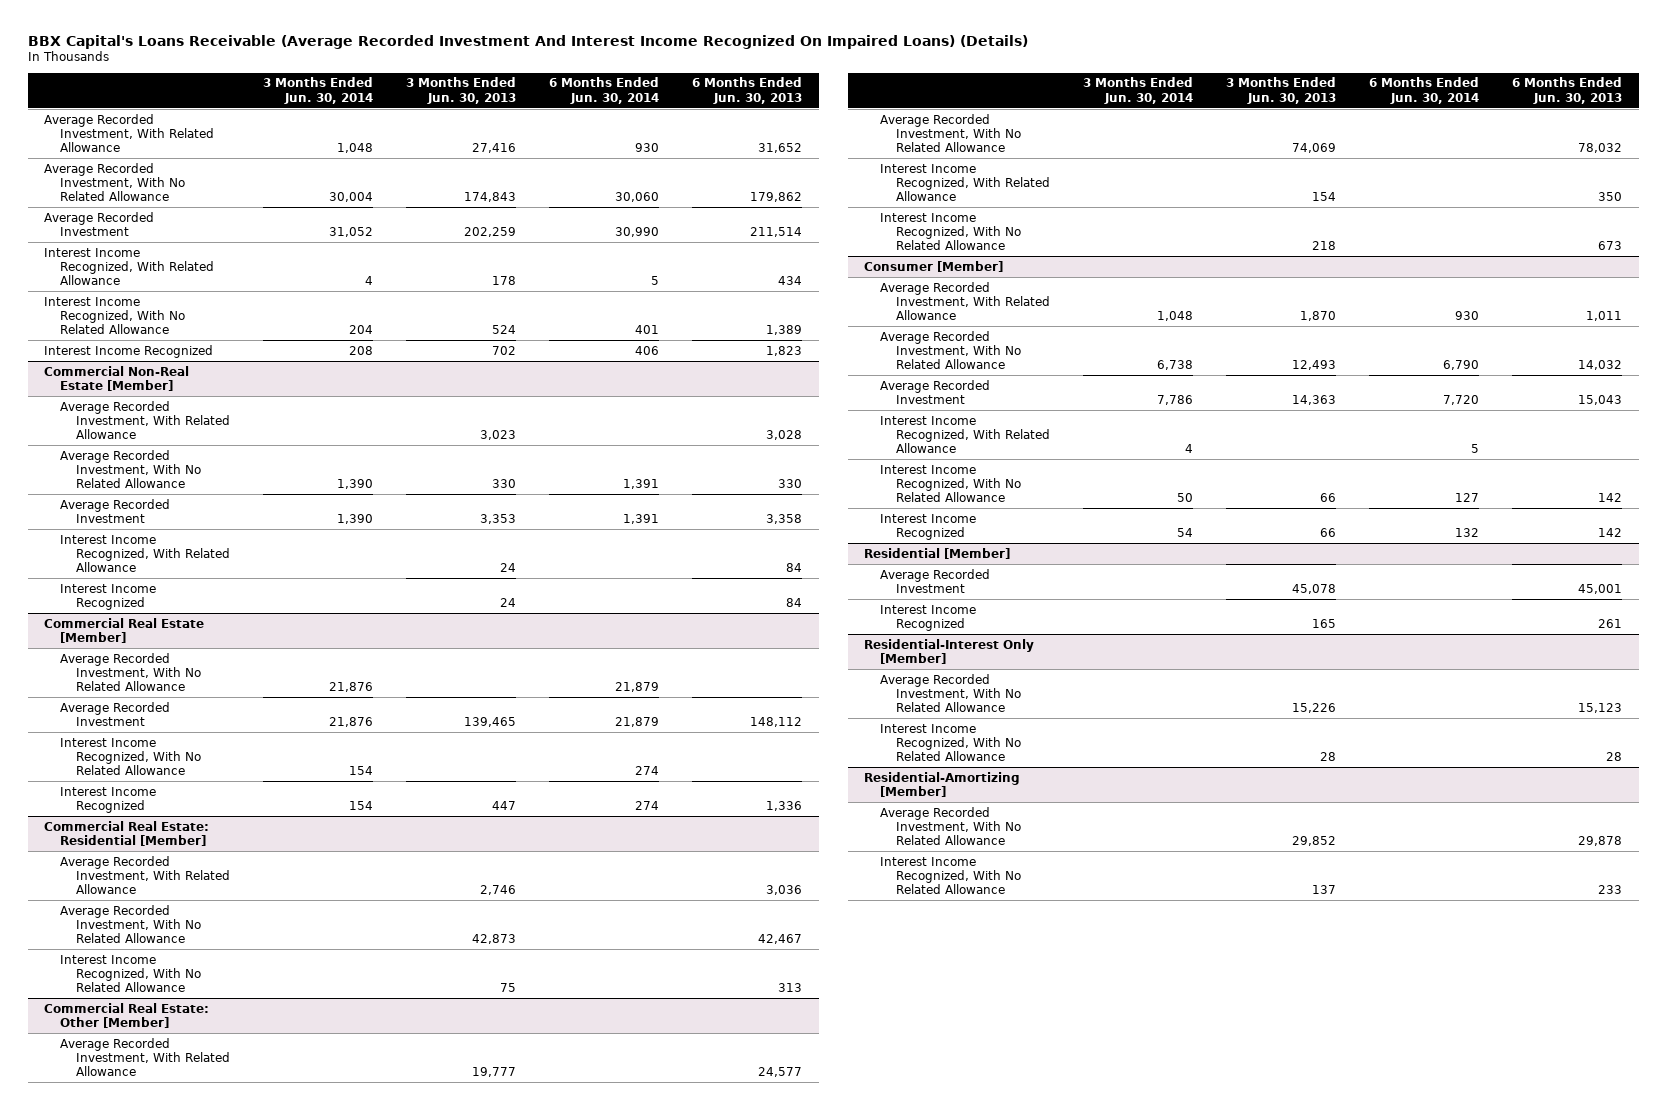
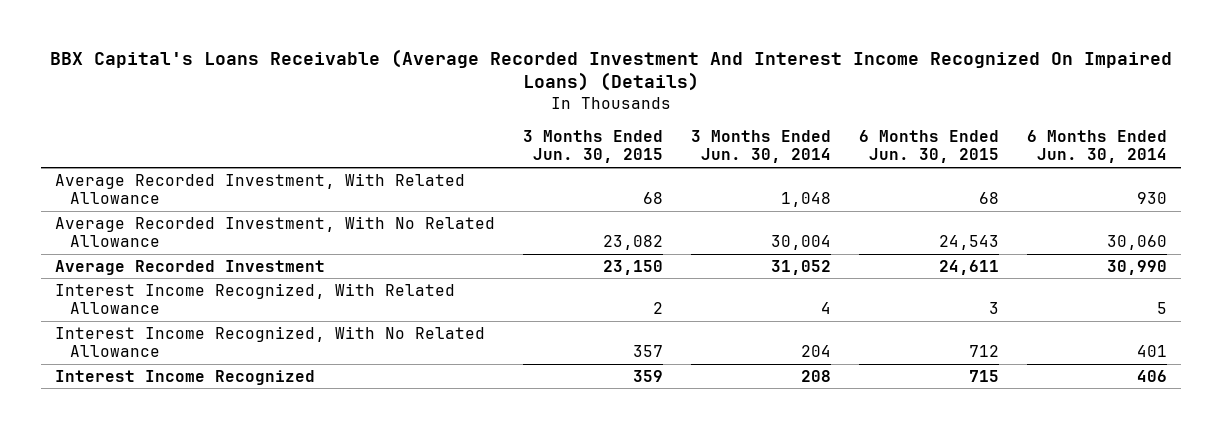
- | 3 Months Ended Jun. 30, 2014 | 3 Months Ended Jun. 30, 2013 | 6 Months Ended Jun. 30, 2014 | 6 Months Ended Jun. 30, 2013
+ | 3 Months Ended Jun. 30, 2015 | 3 Months Ended Jun. 30, 2014 | 6 Months Ended Jun. 30, 2015 | 6 Months Ended Jun. 30, 2014
- Commercial Non-Real Estate [Member]
- Average Recorded Investment, With Related Allowance | | 3,023 | | 3,028
- Average Recorded Investment, With No Related Allowance | 1,390 | 330 | 1,391 | 330
- Average Recorded Investment | 1,390 | 3,353 | 1,391 | 3,358
- Interest Income Recognized, With Related Allowance | | 24 | | 84
- Interest Income Recognized | | 24 | | 84
- Commercial Real Estate [Member]
- Average Recorded Investment, With No Related Allowance | 21,876 | | 21,879 |
- Average Recorded Investment | 21,876 | 139,465 | 21,879 | 148,112
- Interest Income Recognized, With No Related Allowance | 154 | | 274 |
- Interest Income Recognized | 154 | 447 | 274 | 1,336
- Commercial Real Estate: Residential [Member]
- Average Recorded Investment, With Related Allowance | | 2,746 | | 3,036
- Average Recorded Investment, With No Related Allowance | | 42,873 | | 42,467
- Interest Income Recognized, With No Related Allowance | | 75 | | 313
- Commercial Real Estate: Other [Member]
- Average Recorded Investment, With Related Allowance | | 19,777 | | 24,577
- Average Recorded Investment, With No Related Allowance | | 74,069 | | 78,032
- Interest Income Recognized, With Related Allowance | | 154 | | 350
- Interest Income Recognized, With No Related Allowance | | 218 | | 673
- Consumer [Member]
- Average Recorded Investment, With Related Allowance | 1,048 | 1,870 | 930 | 1,011
- Average Recorded Investment, With No Related Allowance | 6,738 | 12,493 | 6,790 | 14,032
- Average Recorded Investment | 7,786 | 14,363 | 7,720 | 15,043
- Interest Income Recognized, With Related Allowance | 4 | | 5 |
- Interest Income Recognized, With No Related Allowance | 50 | 66 | 127 | 142
- Interest Income Recognized | 54 | 66 | 132 | 142
- Residential [Member]
- Average Recorded Investment | | 45,078 | | 45,001
- Interest Income Recognized | | 165 | | 261
- Residential-Interest Only [Member]
- Average Recorded Investment, With No Related Allowance | | 15,226 | | 15,123
- Interest Income Recognized, With No Related Allowance | | 28 | | 28
- Residential-Amortizing [Member]
- Average Recorded Investment, With No Related Allowance | | 29,852 | | 29,878
- Interest Income Recognized, With No Related Allowance | | 137 | | 233

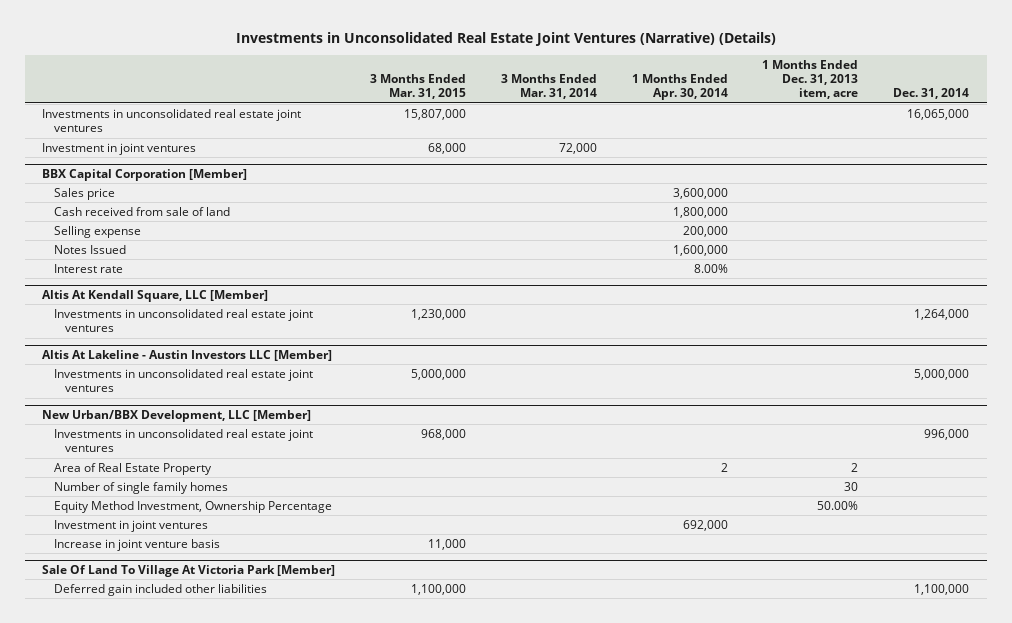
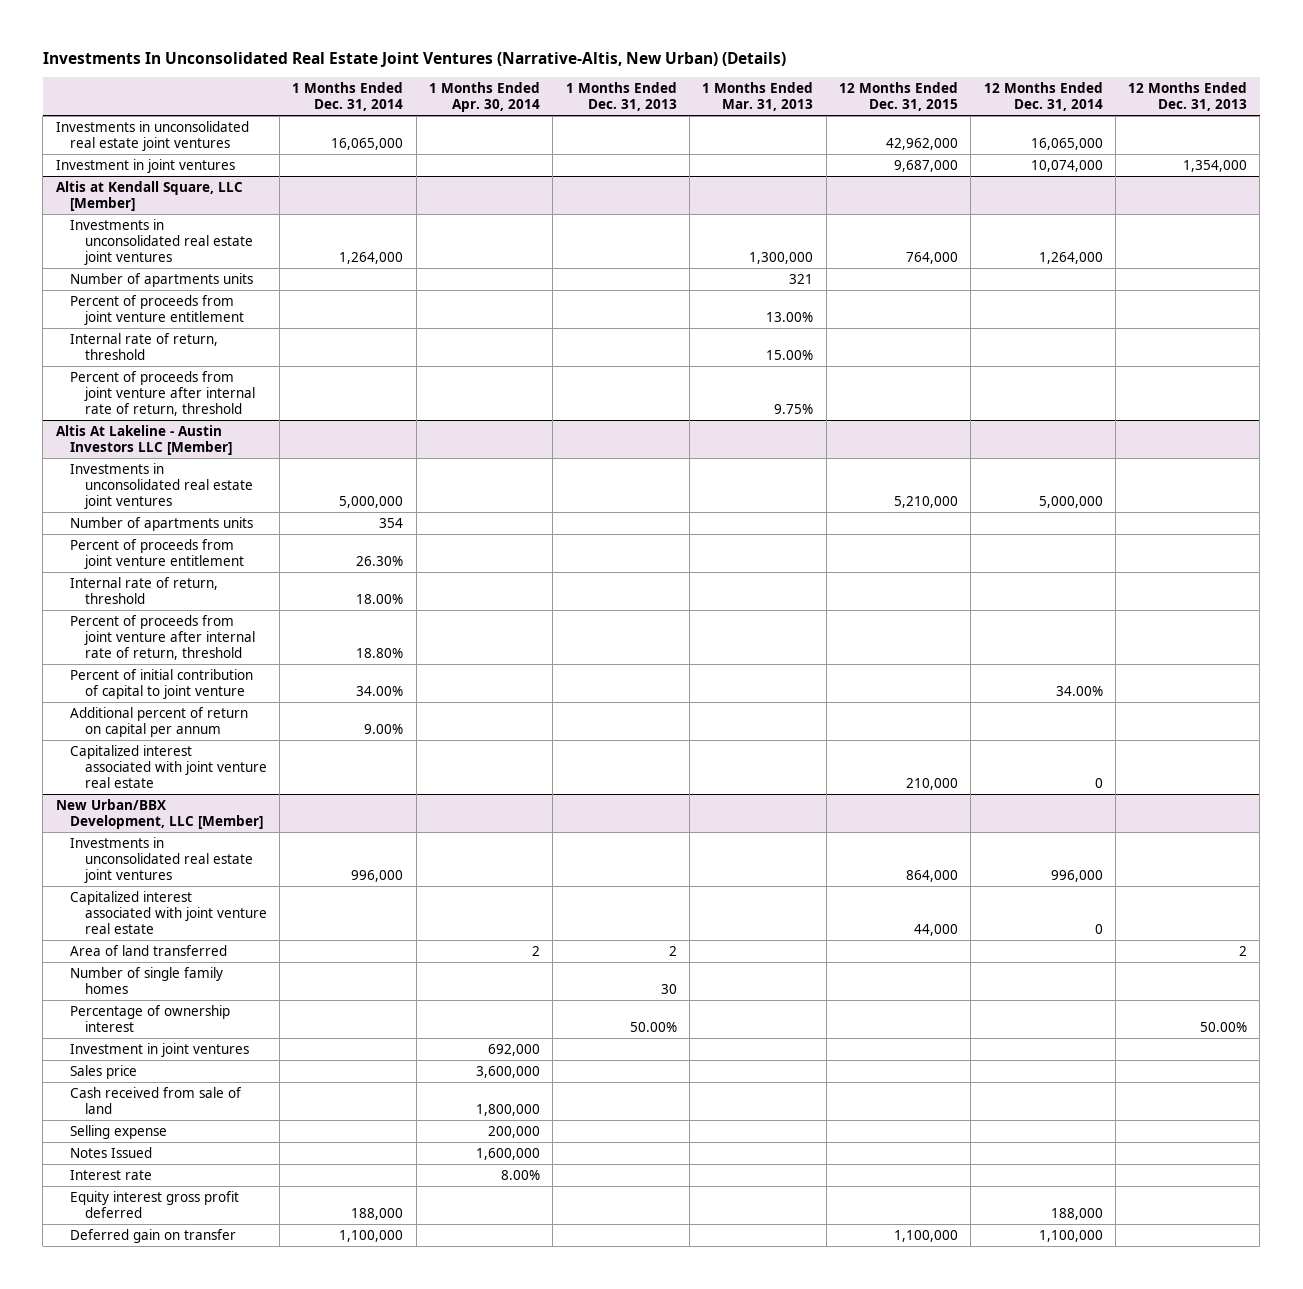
- Investments in Unconsolidated Real Estate Joint Ventures (Narrative) (Details)
+ Investments In Unconsolidated Real Estate Joint Ventures (Narrative-Altis, New Urban) (Details)
- | 3 Months Ended Mar. 31, 2015 | 3 Months Ended Mar. 31, 2014 | 1 Months Ended Apr. 30, 2014 | 1 Months Ended Dec. 31, 2013 item, acre | Dec. 31, 2014
+ | 1 Months Ended Dec. 31, 2014 | 1 Months Ended Apr. 30, 2014 | 1 Months Ended Dec. 31, 2013 | 1 Months Ended Mar. 31, 2013 | 12 Months Ended Dec. 31, 2015 | 12 Months Ended Dec. 31, 2014 | 12 Months Ended Dec. 31, 2013
- BBX Capital Corporation [Member]
- Sales price | | | 3,600,000 | |
- Cash received from sale of land | | | 1,800,000 | |
- Selling expense | | | 200,000 | |
- Notes Issued | | | 1,600,000 | |
- Interest rate | | | 8.00% | |
- Altis At Kendall Square, LLC [Member]
+ Altis at Kendall Square, LLC [Member]
+ Number of apartments units | | | | 321 | | |
+ Percent of proceeds from joint venture entitlement | | | | 13.00% | | |
+ Internal rate of return, threshold | | | | 15.00% | | |
+ Percent of proceeds from joint venture after internal rate of return, threshold | | | | 9.75% | | |
@ Altis At Lakeline - Austin Investors LLC [Member]
+ Number of apartments units | 354 | | | | | |
+ Percent of proceeds from joint venture entitlement | 26.30% | | | | | |
+ Internal rate of return, threshold | 18.00% | | | | | |
+ Percent of proceeds from joint venture after internal rate of return, threshold | 18.80% | | | | | |
+ Percent of initial contribution of capital to joint venture | 34.00% | | | | | 34.00% |
+ Additional percent of return on capital per annum | 9.00% | | | | | |
+ Capitalized interest associated with joint venture real estate | | | | | 210,000 | 0 |
@ New Urban/BBX Development, LLC [Member]
- Area of Real Estate Property | | | 2 | 2 |
+ Capitalized interest associated with joint venture real estate | | | | | 44,000 | 0 |
+ Area of land transferred | | 2 | 2 | | | | 2
- Equity Method Investment, Ownership Percentage | | | | 50.00% |
+ Percentage of ownership interest | | | 50.00% | | | | 50.00%
- Increase in joint venture basis | 11,000 | | | |
- Sale Of Land To Village At Victoria Park [Member]
- Deferred gain included other liabilities | 1,100,000 | | | | 1,100,000
@ New Urban/BBX Development, LLC [Member]
+ Sales price | | 3,600,000 | | | | |
+ Cash received from sale of land | | 1,800,000 | | | | |
+ Selling expense | | 200,000 | | | | |
+ Notes Issued | | 1,600,000 | | | | |
+ Interest rate | | 8.00% | | | | |
+ Equity interest gross profit deferred | 188,000 | | | | | 188,000 |
+ Deferred gain on transfer | 1,100,000 | | | | 1,100,000 | 1,100,000 |

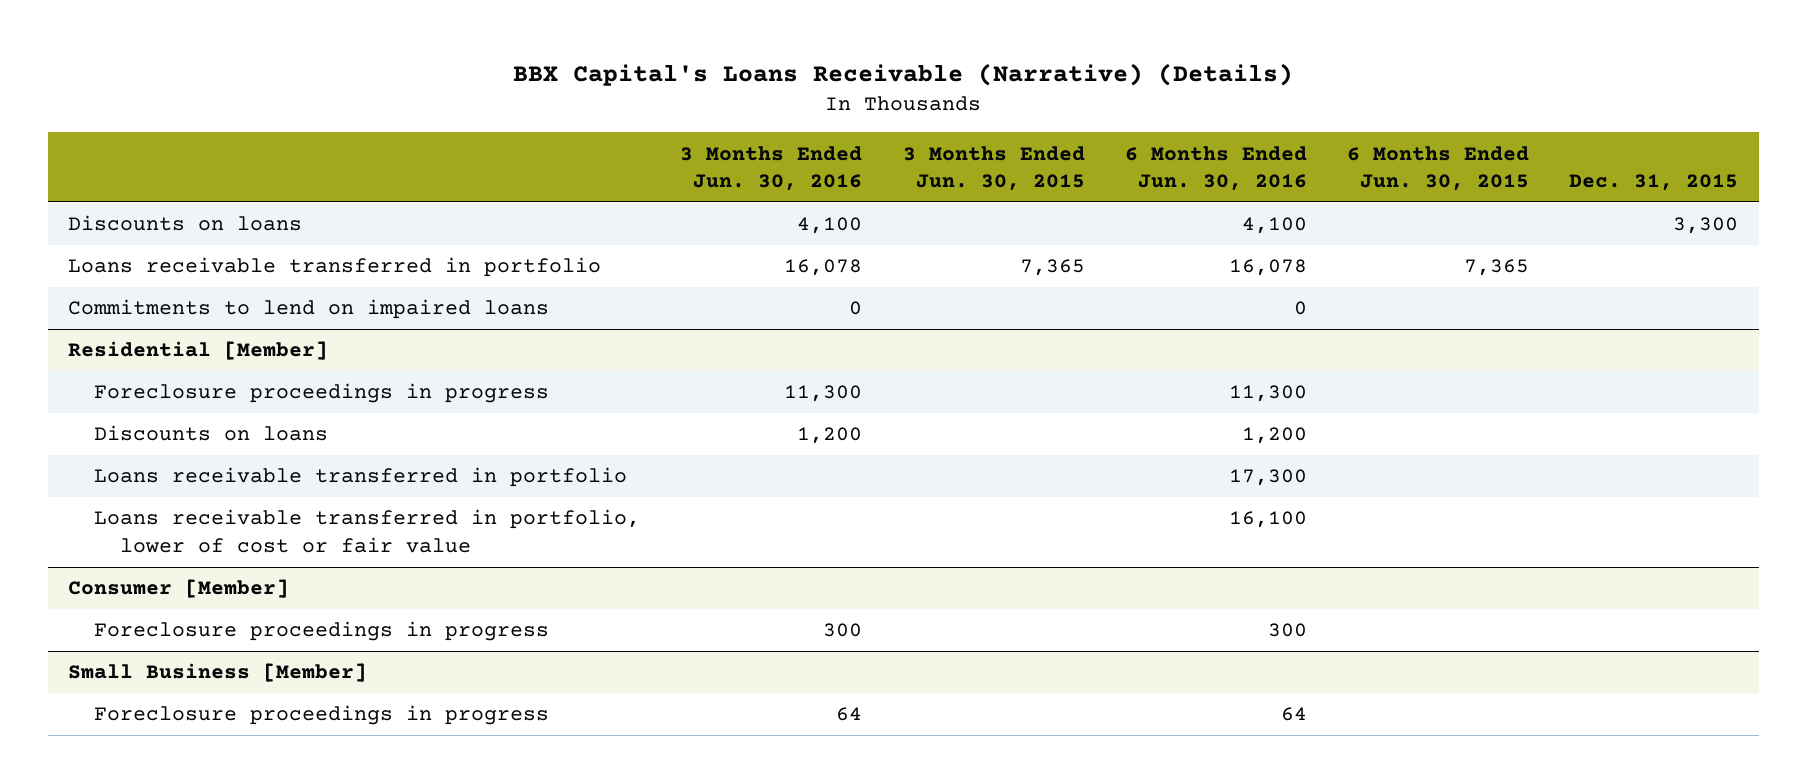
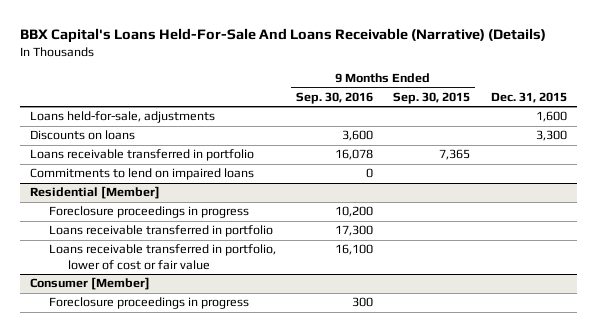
- BBX Capital's Loans Receivable (Narrative) (Details)
+ BBX Capital's Loans Held-For-Sale And Loans Receivable (Narrative) (Details)
- | 3 Months Ended Jun. 30, 2016 | 3 Months Ended Jun. 30, 2015 | 6 Months Ended Jun. 30, 2016 | 6 Months Ended Jun. 30, 2015 | Dec. 31, 2015
+ | 9 Months Ended Sep. 30, 2016 | 9 Months Ended Sep. 30, 2015 | Dec. 31, 2015
+ Loans held-for-sale, adjustments | | | 1,600
@ Residential [Member]
- Discounts on loans | 1,200 | | 1,200 | |
- Small Business [Member]
- Foreclosure proceedings in progress | 64 | | 64 | |

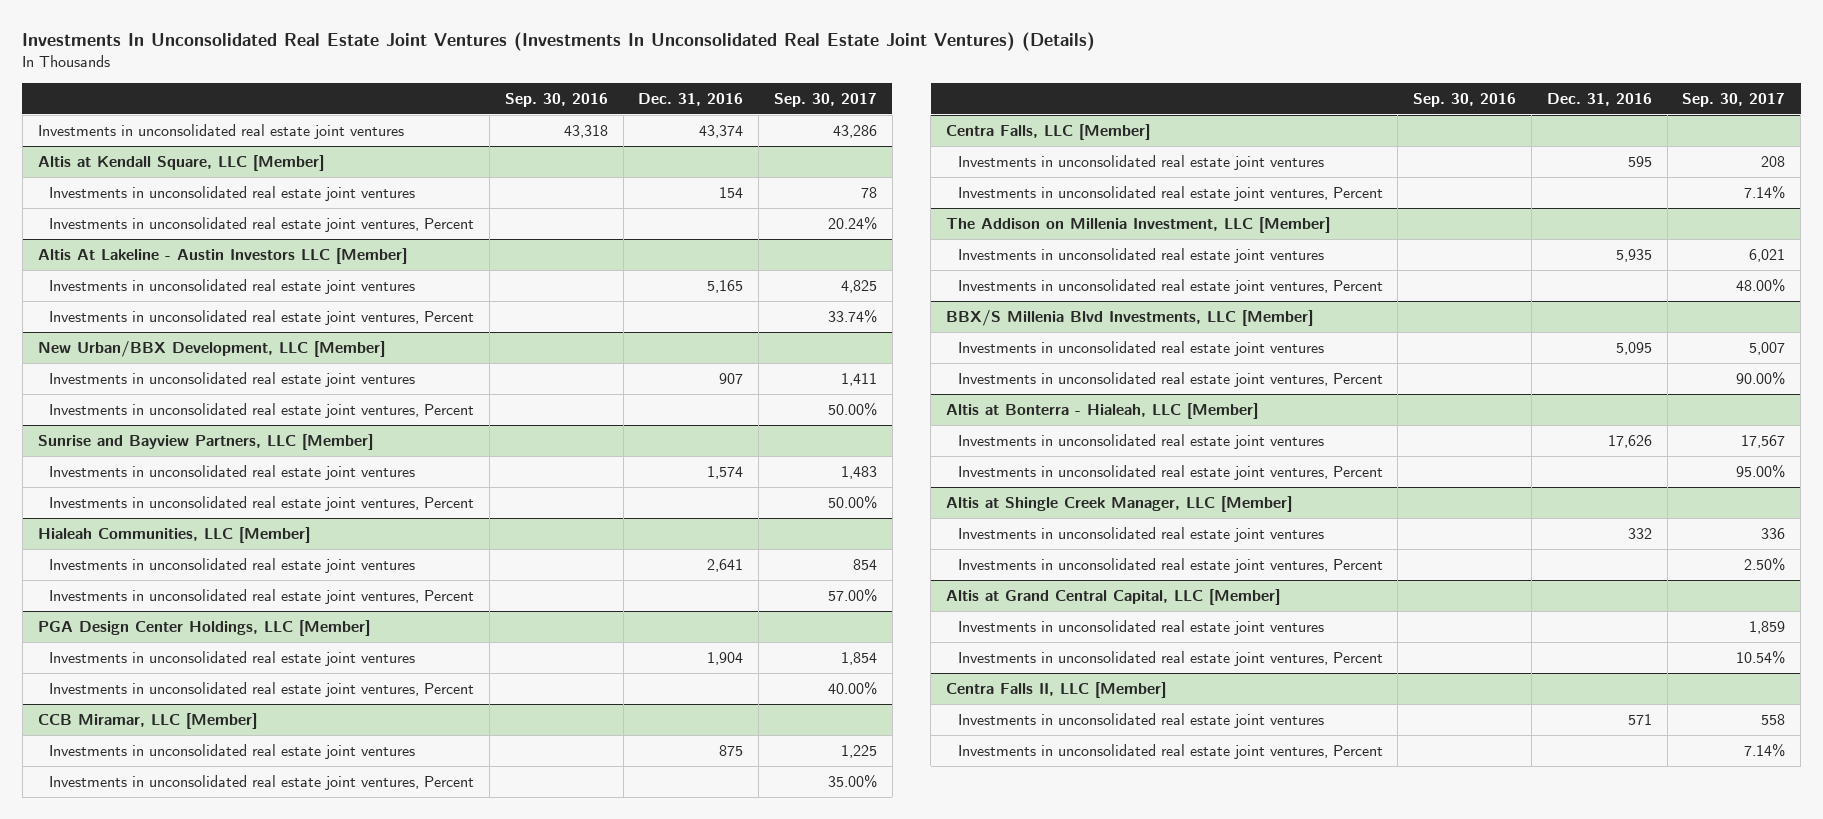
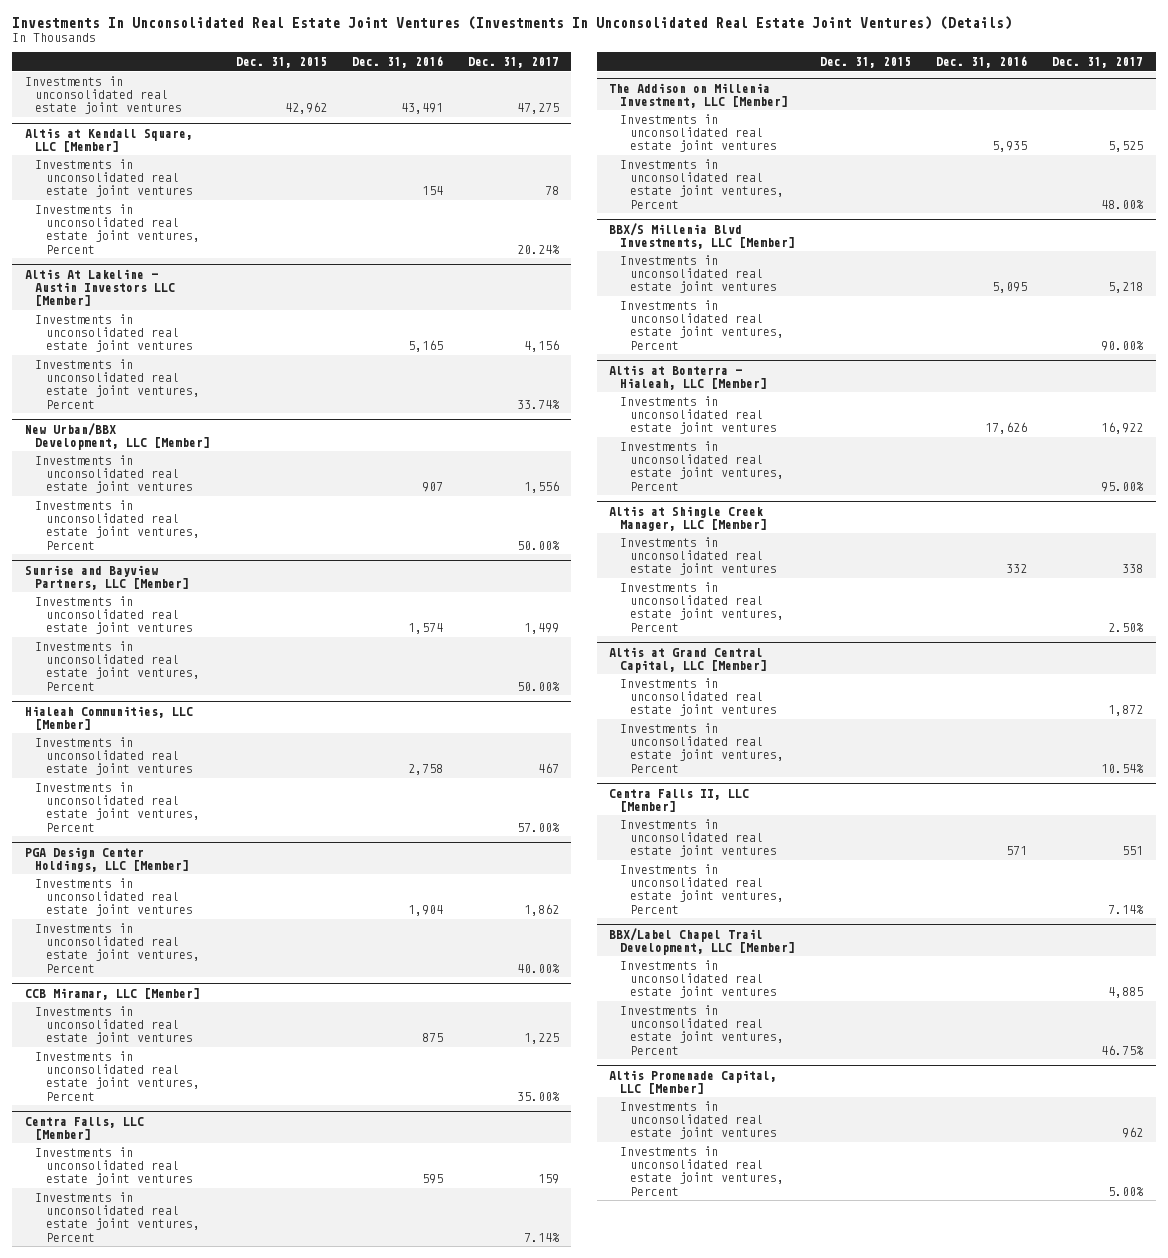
- | Sep. 30, 2016 | Dec. 31, 2016 | Sep. 30, 2017
+ | Dec. 31, 2015 | Dec. 31, 2016 | Dec. 31, 2017
- Investments in unconsolidated real estate joint ventures | 43,318 | 43,374 | 43,286
+ Investments in unconsolidated real estate joint ventures | 42,962 | 43,491 | 47,275
@ Hialeah Communities, LLC [Member]
- Investments in unconsolidated real estate joint ventures | | 2,641 | 854
+ Investments in unconsolidated real estate joint ventures | | 2,758 | 467
+ BBX/Label Chapel Trail Development, LLC [Member]
+ Investments in unconsolidated real estate joint ventures | | | 4,885
+ Investments in unconsolidated real estate joint ventures, Percent | | | 46.75%
+ Altis Promenade Capital, LLC [Member]
+ Investments in unconsolidated real estate joint ventures | | | 962
+ Investments in unconsolidated real estate joint ventures, Percent | | | 5.00%

